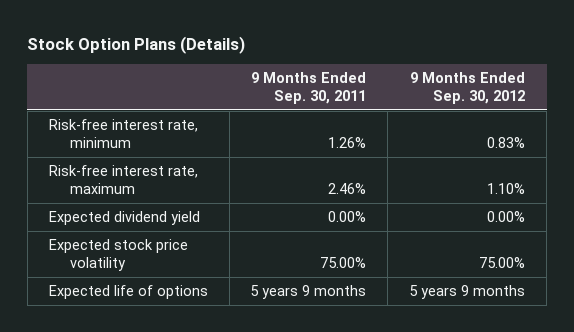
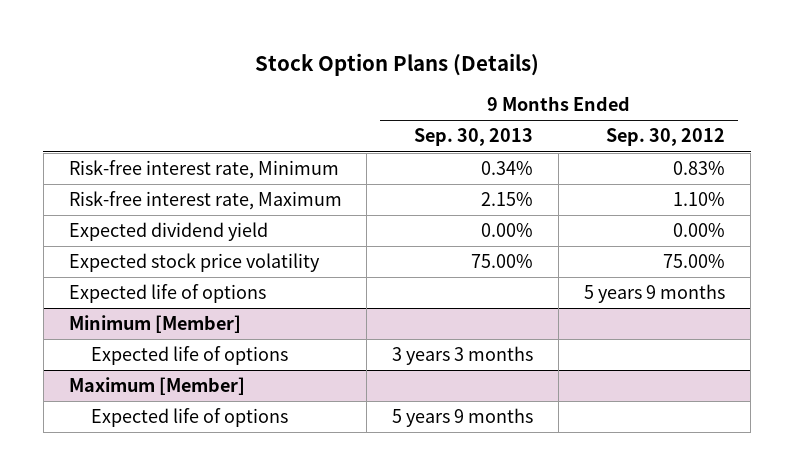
- | 9 Months Ended Sep. 30, 2011 | 9 Months Ended Sep. 30, 2012
+ | 9 Months Ended Sep. 30, 2013 | 9 Months Ended Sep. 30, 2012
- Risk-free interest rate, minimum | 1.26% | 0.83%
- Risk-free interest rate, maximum | 2.46% | 1.10%
+ Risk-free interest rate, Minimum | 0.34% | 0.83%
+ Risk-free interest rate, Maximum | 2.15% | 1.10%
+ Minimum [Member]
+ Expected life of options | 3 years 3 months |
+ Maximum [Member]
+ Expected life of options | 5 years 9 months |

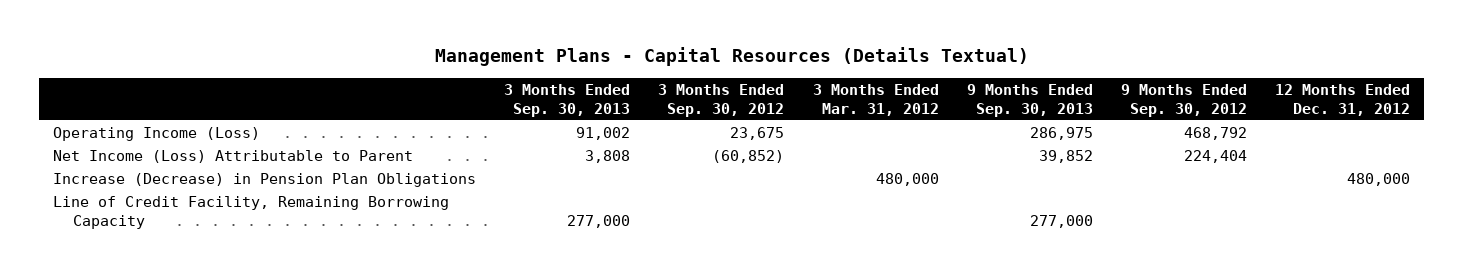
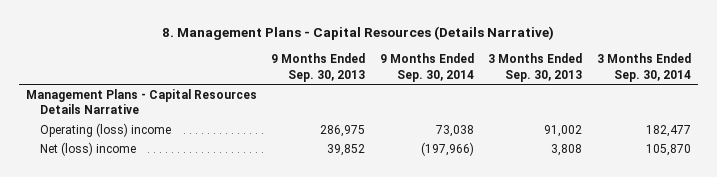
- Management Plans - Capital Resources (Details Textual)
+ 8. Management Plans - Capital Resources (Details Narrative)
- | 3 Months Ended Sep. 30, 2013 | 3 Months Ended Sep. 30, 2012 | 3 Months Ended Mar. 31, 2012 | 9 Months Ended Sep. 30, 2013 | 9 Months Ended Sep. 30, 2012 | 12 Months Ended Dec. 31, 2012
+ | 9 Months Ended Sep. 30, 2013 | 9 Months Ended Sep. 30, 2014 | 3 Months Ended Sep. 30, 2013 | 3 Months Ended Sep. 30, 2014
- Operating Income (Loss) | 91,002 | 23,675 | | 286,975 | 468,792 |
- Net Income (Loss) Attributable to Parent | 3,808 | (60,852) | | 39,852 | 224,404 |
- Increase (Decrease) in Pension Plan Obligations | | | 480,000 | | | 480,000
- Line of Credit Facility, Remaining Borrowing Capacity | 277,000 | | | 277,000 | |
+ Management Plans - Capital Resources Details Narrative
+ Operating (loss) income | 286,975 | 73,038 | 91,002 | 182,477
+ Net (loss) income | 39,852 | (197,966) | 3,808 | 105,870

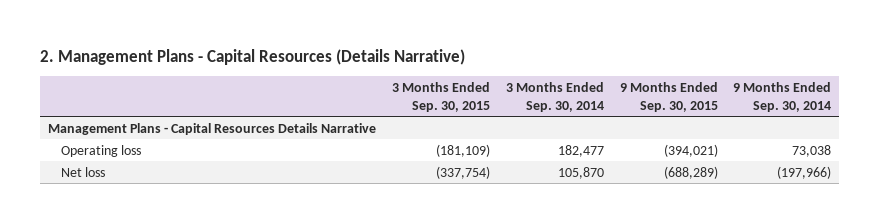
- 8. Management Plans - Capital Resources (Details Narrative)
+ 2. Management Plans - Capital Resources (Details Narrative)
- | 9 Months Ended Sep. 30, 2013 | 9 Months Ended Sep. 30, 2014 | 3 Months Ended Sep. 30, 2013 | 3 Months Ended Sep. 30, 2014
+ | 3 Months Ended Sep. 30, 2015 | 3 Months Ended Sep. 30, 2014 | 9 Months Ended Sep. 30, 2015 | 9 Months Ended Sep. 30, 2014
- Operating (loss) income | 286,975 | 73,038 | 91,002 | 182,477
- Net (loss) income | 39,852 | (197,966) | 3,808 | 105,870
+ Operating loss | (181,109) | 182,477 | (394,021) | 73,038
+ Net loss | (337,754) | 105,870 | (688,289) | (197,966)

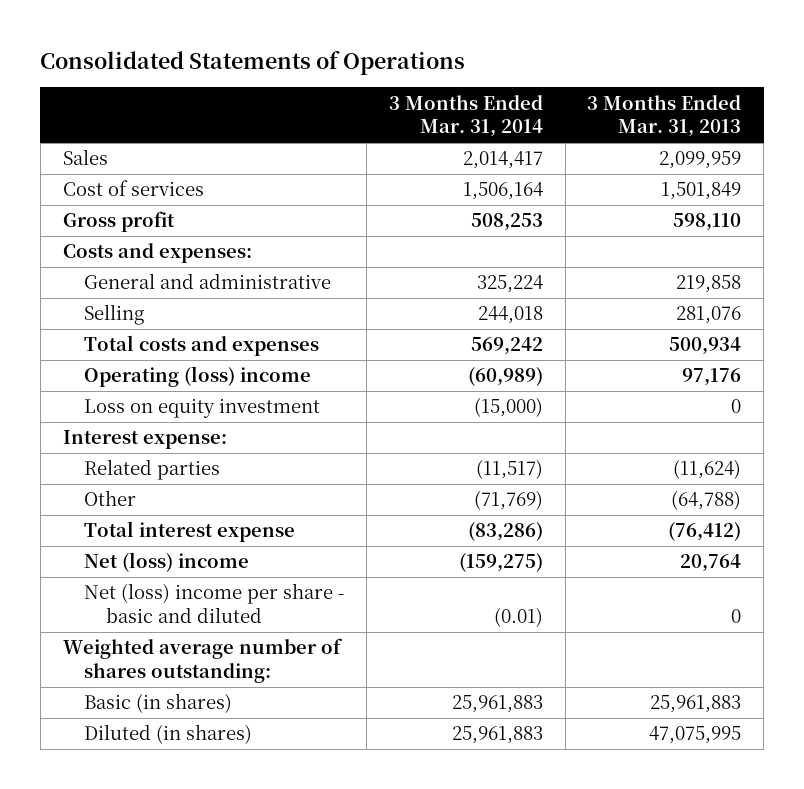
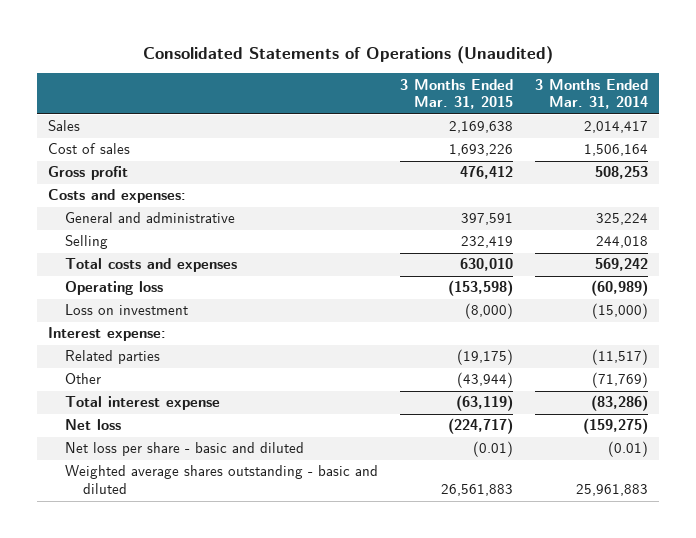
- Consolidated Statements of Operations
+ Consolidated Statements of Operations (Unaudited)
- | 3 Months Ended Mar. 31, 2014 | 3 Months Ended Mar. 31, 2013
+ | 3 Months Ended Mar. 31, 2015 | 3 Months Ended Mar. 31, 2014
- Cost of services | 1,506,164 | 1,501,849
+ Cost of sales | 1,693,226 | 1,506,164
- Operating (loss) income | (60,989) | 97,176
- Loss on equity investment | (15,000) | 0
+ Operating loss | (153,598) | (60,989)
+ Loss on investment | (8,000) | (15,000)
- Net (loss) income | (159,275) | 20,764
- Net (loss) income per share - basic and diluted | (0.01) | 0
- Weighted average number of shares outstanding:
- Basic (in shares) | 25,961,883 | 25,961,883
- Diluted (in shares) | 25,961,883 | 47,075,995
+ Net loss | (224,717) | (159,275)
+ Net loss per share - basic and diluted | (0.01) | (0.01)
+ Weighted average shares outstanding - basic and diluted | 26,561,883 | 25,961,883

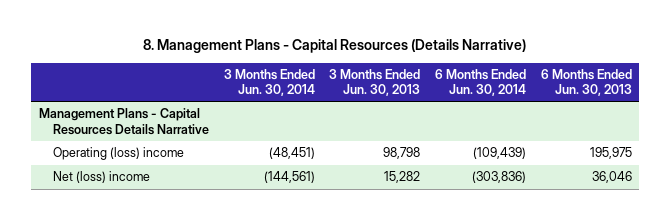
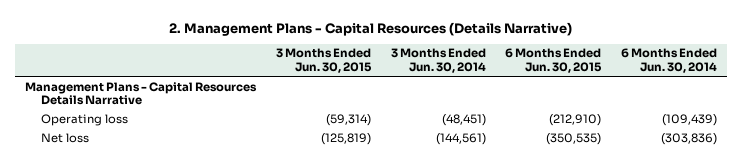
- 8. Management Plans - Capital Resources (Details Narrative)
+ 2. Management Plans - Capital Resources (Details Narrative)
- | 3 Months Ended Jun. 30, 2014 | 3 Months Ended Jun. 30, 2013 | 6 Months Ended Jun. 30, 2014 | 6 Months Ended Jun. 30, 2013
+ | 3 Months Ended Jun. 30, 2015 | 3 Months Ended Jun. 30, 2014 | 6 Months Ended Jun. 30, 2015 | 6 Months Ended Jun. 30, 2014
- Operating (loss) income | (48,451) | 98,798 | (109,439) | 195,975
- Net (loss) income | (144,561) | 15,282 | (303,836) | 36,046
+ Operating loss | (59,314) | (48,451) | (212,910) | (109,439)
+ Net loss | (125,819) | (144,561) | (350,535) | (303,836)

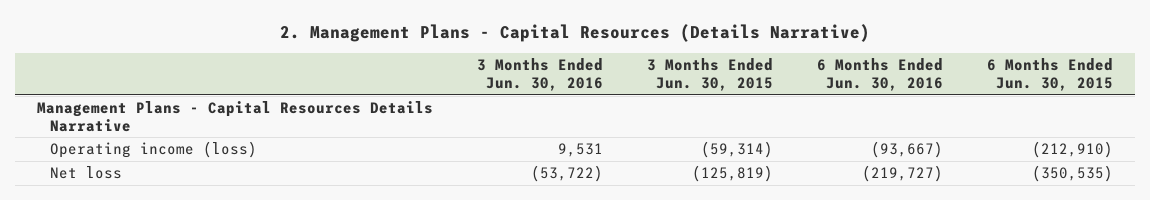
- | 3 Months Ended Jun. 30, 2015 | 3 Months Ended Jun. 30, 2014 | 6 Months Ended Jun. 30, 2015 | 6 Months Ended Jun. 30, 2014
+ | 3 Months Ended Jun. 30, 2016 | 3 Months Ended Jun. 30, 2015 | 6 Months Ended Jun. 30, 2016 | 6 Months Ended Jun. 30, 2015
- Operating loss | (59,314) | (48,451) | (212,910) | (109,439)
+ Operating income (loss) | 9,531 | (59,314) | (93,667) | (212,910)

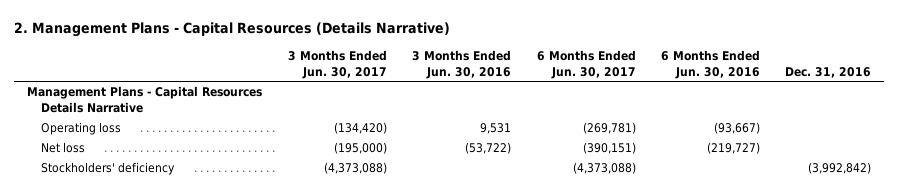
- | 3 Months Ended Jun. 30, 2016 | 3 Months Ended Jun. 30, 2015 | 6 Months Ended Jun. 30, 2016 | 6 Months Ended Jun. 30, 2015
+ | 3 Months Ended Jun. 30, 2017 | 3 Months Ended Jun. 30, 2016 | 6 Months Ended Jun. 30, 2017 | 6 Months Ended Jun. 30, 2016 | Dec. 31, 2016
- Operating income (loss) | 9,531 | (59,314) | (93,667) | (212,910)
+ Operating loss | (134,420) | 9,531 | (269,781) | (93,667) |
+ Stockholders' deficiency | (4,373,088) | | (4,373,088) | | (3,992,842)

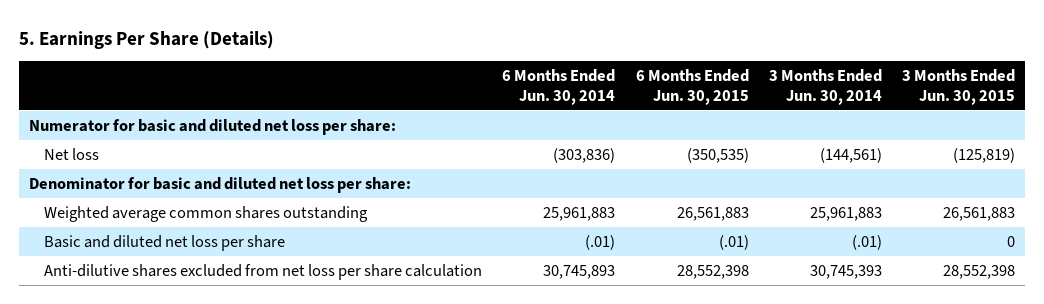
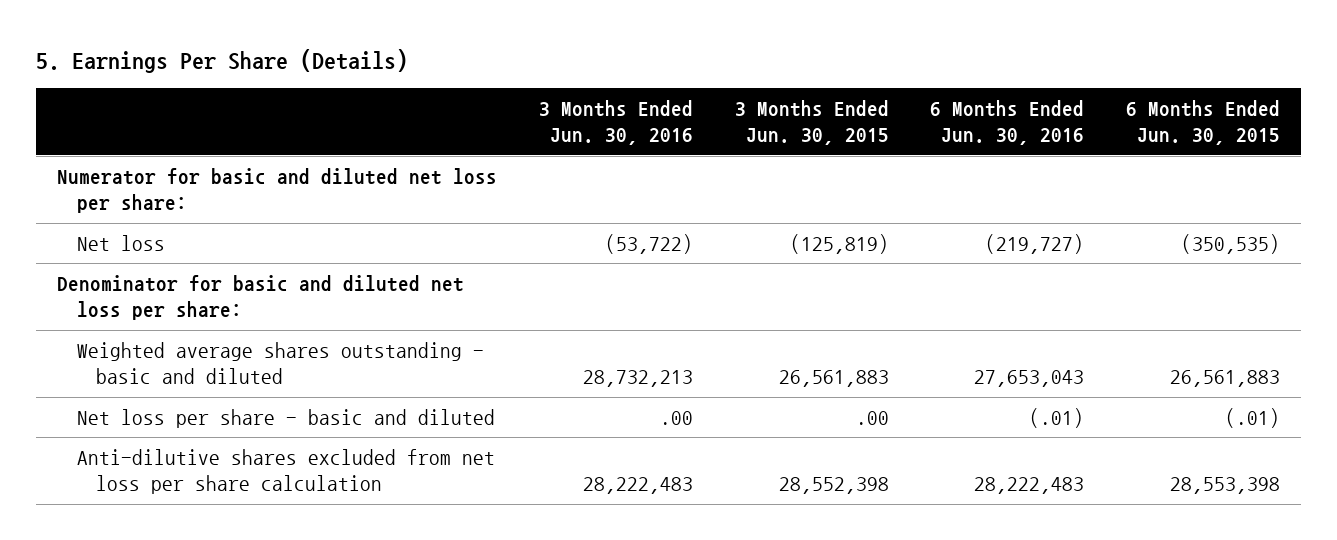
- | 6 Months Ended Jun. 30, 2014 | 6 Months Ended Jun. 30, 2015 | 3 Months Ended Jun. 30, 2014 | 3 Months Ended Jun. 30, 2015
+ | 3 Months Ended Jun. 30, 2016 | 3 Months Ended Jun. 30, 2015 | 6 Months Ended Jun. 30, 2016 | 6 Months Ended Jun. 30, 2015
- Weighted average common shares outstanding | 25,961,883 | 26,561,883 | 25,961,883 | 26,561,883
- Basic and diluted net loss per share | (.01) | (.01) | (.01) | 0
- Anti-dilutive shares excluded from net loss per share calculation | 30,745,893 | 28,552,398 | 30,745,393 | 28,552,398
+ Weighted average shares outstanding - basic and diluted | 28,732,213 | 26,561,883 | 27,653,043 | 26,561,883
+ Net loss per share - basic and diluted | .00 | .00 | (.01) | (.01)
+ Anti-dilutive shares excluded from net loss per share calculation | 28,222,483 | 28,552,398 | 28,222,483 | 28,553,398

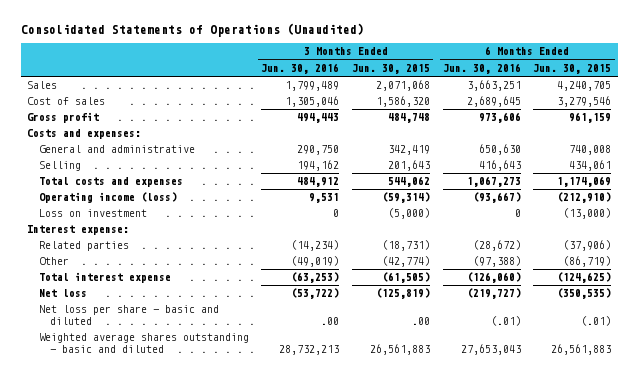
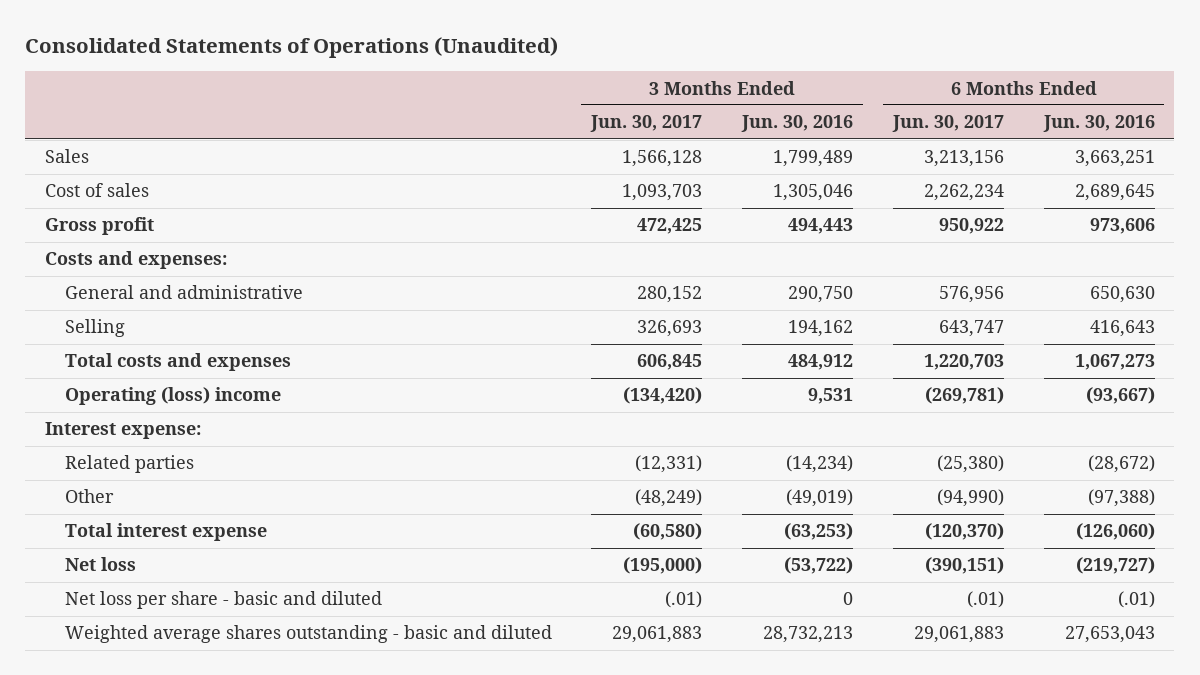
- | 3 Months Ended Jun. 30, 2016 | 3 Months Ended Jun. 30, 2015 | 6 Months Ended Jun. 30, 2016 | 6 Months Ended Jun. 30, 2015
+ | 3 Months Ended Jun. 30, 2017 | 3 Months Ended Jun. 30, 2016 | 6 Months Ended Jun. 30, 2017 | 6 Months Ended Jun. 30, 2016
- Operating income (loss) | 9,531 | (59,314) | (93,667) | (212,910)
- Loss on investment | 0 | (5,000) | 0 | (13,000)
+ Operating (loss) income | (134,420) | 9,531 | (269,781) | (93,667)
- Net loss per share - basic and diluted | .00 | .00 | (.01) | (.01)
+ Net loss per share - basic and diluted | (.01) | 0 | (.01) | (.01)

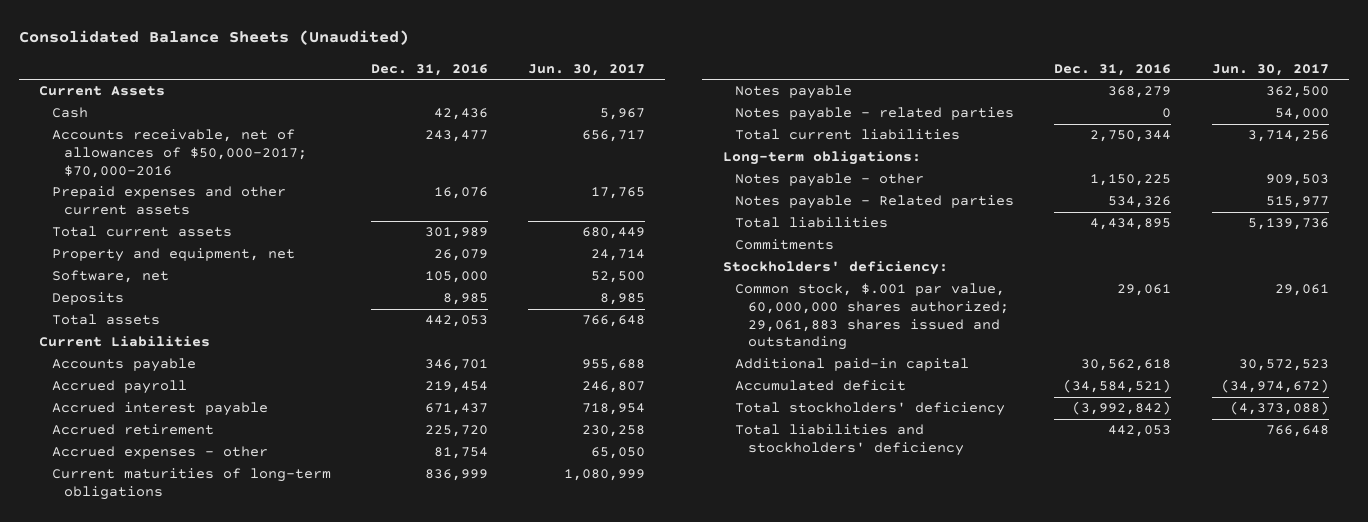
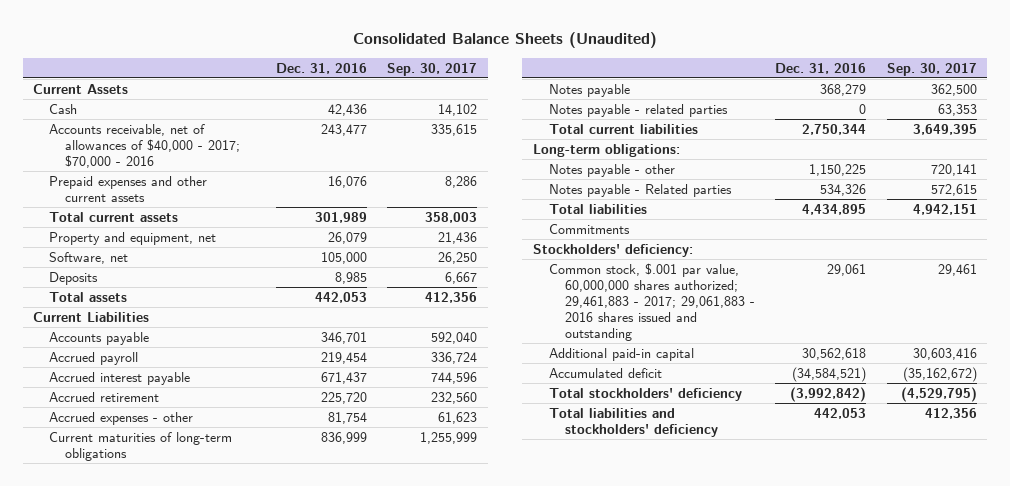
- | Dec. 31, 2016 | Jun. 30, 2017
+ | Dec. 31, 2016 | Sep. 30, 2017
- Accounts receivable, net of allowances of $50,000-2017; $70,000-2016 | 243,477 | 656,717
+ Accounts receivable, net of allowances of $40,000 - 2017; $70,000 - 2016 | 243,477 | 335,615
- Common stock, $.001 par value, 60,000,000 shares authorized; 29,061,883 shares issued and outstanding | 29,061 | 29,061
+ Common stock, $.001 par value, 60,000,000 shares authorized; 29,461,883 - 2017; 29,061,883 - 2016 shares issued and outstanding | 29,061 | 29,461

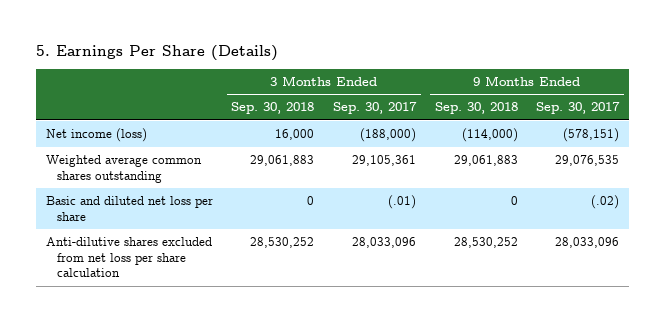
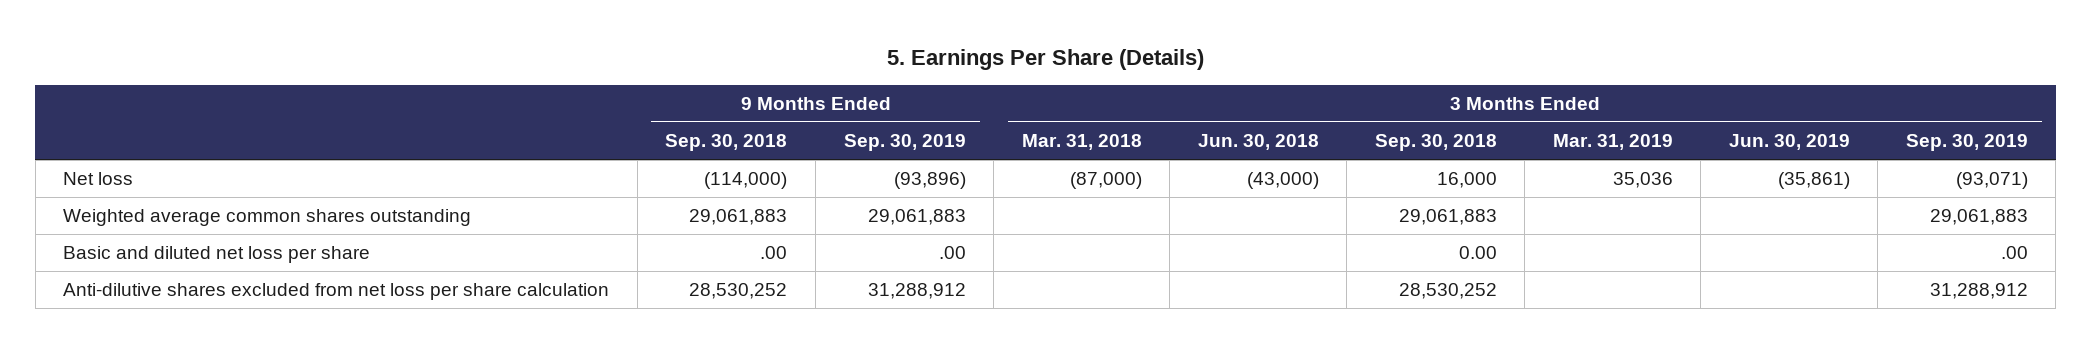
- | 3 Months Ended Sep. 30, 2018 | 3 Months Ended Sep. 30, 2017 | 9 Months Ended Sep. 30, 2018 | 9 Months Ended Sep. 30, 2017
+ | 9 Months Ended Sep. 30, 2018 | 9 Months Ended Sep. 30, 2019 | 3 Months Ended Mar. 31, 2018 | 3 Months Ended Jun. 30, 2018 | 3 Months Ended Sep. 30, 2018 | 3 Months Ended Mar. 31, 2019 | 3 Months Ended Jun. 30, 2019 | 3 Months Ended Sep. 30, 2019
- Net income (loss) | 16,000 | (188,000) | (114,000) | (578,151)
+ Net loss | (114,000) | (93,896) | (87,000) | (43,000) | 16,000 | 35,036 | (35,861) | (93,071)
- Basic and diluted net loss per share | 0 | (.01) | 0 | (.02)
+ Basic and diluted net loss per share | .00 | .00 | | | 0.00 | | | .00

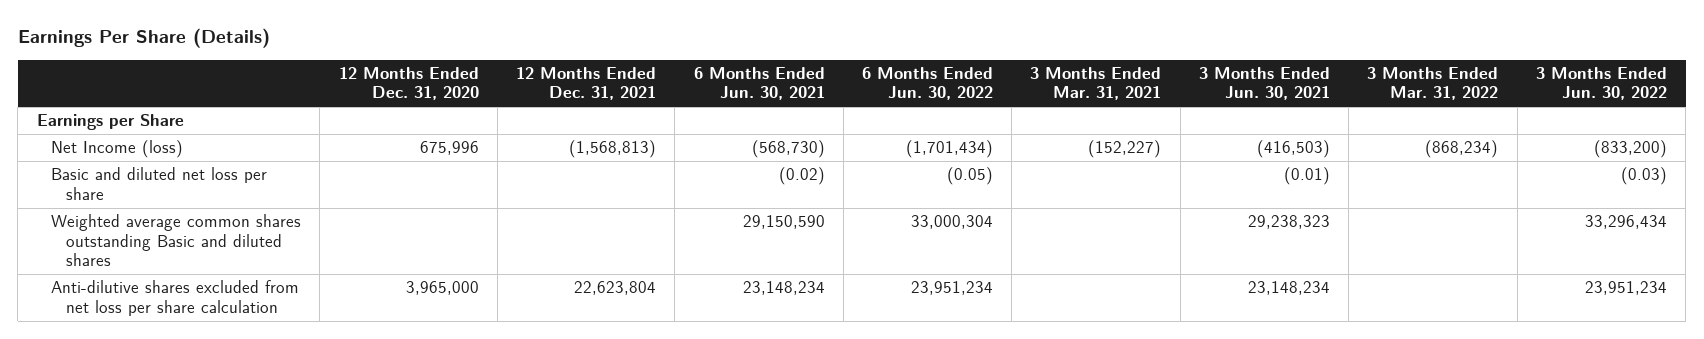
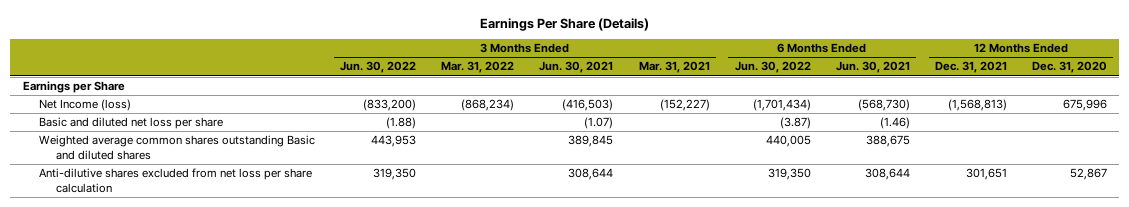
- | 12 Months Ended Dec. 31, 2020 | 12 Months Ended Dec. 31, 2021 | 6 Months Ended Jun. 30, 2021 | 6 Months Ended Jun. 30, 2022 | 3 Months Ended Mar. 31, 2021 | 3 Months Ended Jun. 30, 2021 | 3 Months Ended Mar. 31, 2022 | 3 Months Ended Jun. 30, 2022
+ | 3 Months Ended Jun. 30, 2022 | 3 Months Ended Mar. 31, 2022 | 3 Months Ended Jun. 30, 2021 | 3 Months Ended Mar. 31, 2021 | 6 Months Ended Jun. 30, 2022 | 6 Months Ended Jun. 30, 2021 | 12 Months Ended Dec. 31, 2021 | 12 Months Ended Dec. 31, 2020
- Basic and diluted net loss per share | | | (0.02) | (0.05) | | (0.01) | | (0.03)
- Weighted average common shares outstanding Basic and diluted shares | | | 29,150,590 | 33,000,304 | | 29,238,323 | | 33,296,434
- Anti-dilutive shares excluded from net loss per share calculation | 3,965,000 | 22,623,804 | 23,148,234 | 23,951,234 | | 23,148,234 | | 23,951,234
+ Basic and diluted net loss per share | (1.88) | | (1.07) | | (3.87) | (1.46) | |
+ Weighted average common shares outstanding Basic and diluted shares | 443,953 | | 389,845 | | 440,005 | 388,675 | |
+ Anti-dilutive shares excluded from net loss per share calculation | 319,350 | | 308,644 | | 319,350 | 308,644 | 301,651 | 52,867

